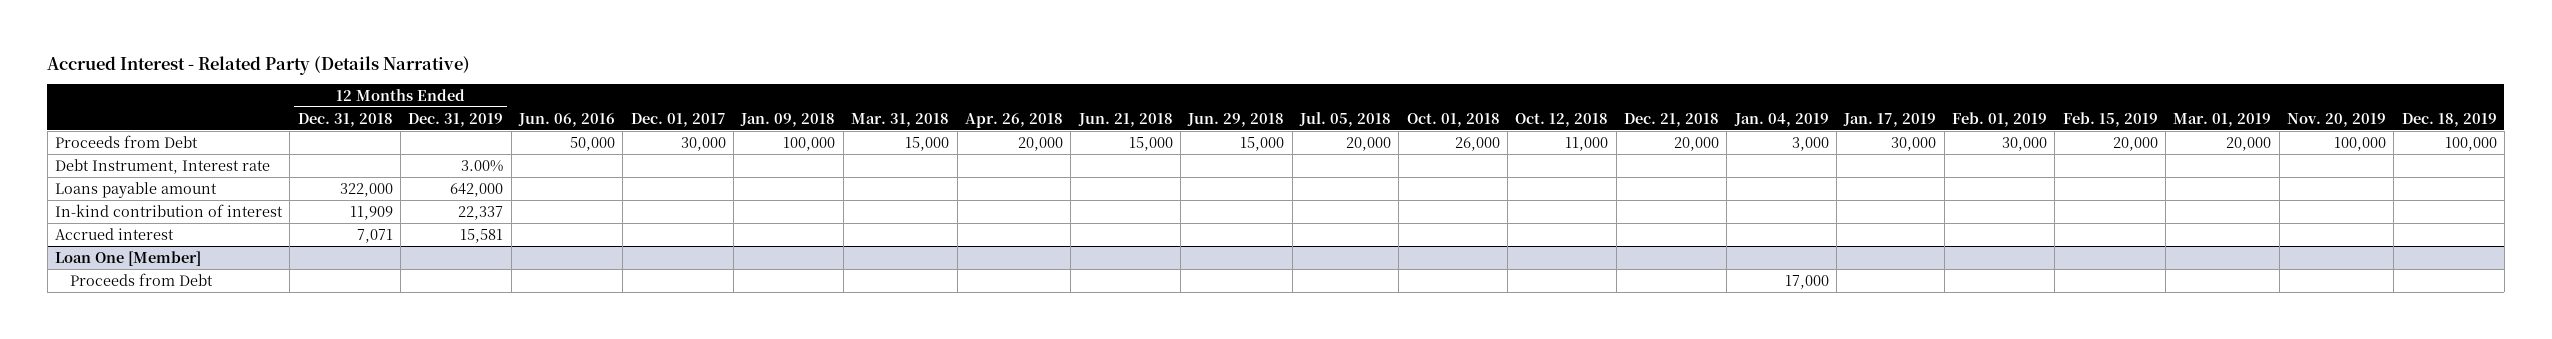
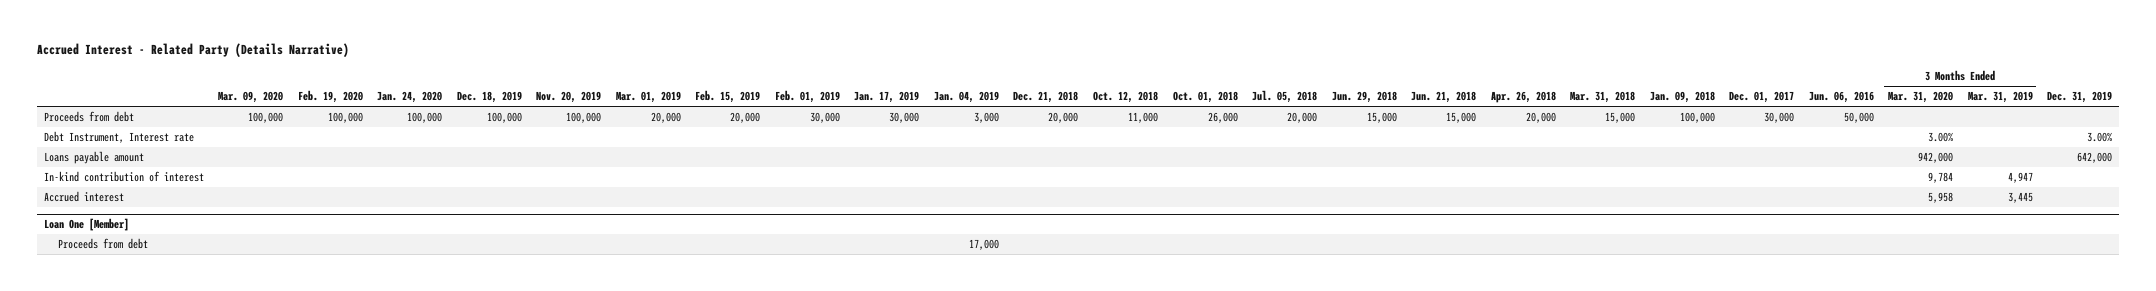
- | 12 Months Ended Dec. 31, 2018 | 12 Months Ended Dec. 31, 2019 | Jun. 06, 2016 | Dec. 01, 2017 | Jan. 09, 2018 | Mar. 31, 2018 | Apr. 26, 2018 | Jun. 21, 2018 | Jun. 29, 2018 | Jul. 05, 2018 | Oct. 01, 2018 | Oct. 12, 2018 | Dec. 21, 2018 | Jan. 04, 2019 | Jan. 17, 2019 | Feb. 01, 2019 | Feb. 15, 2019 | Mar. 01, 2019 | Nov. 20, 2019 | Dec. 18, 2019
+ | Mar. 09, 2020 | Feb. 19, 2020 | Jan. 24, 2020 | Dec. 18, 2019 | Nov. 20, 2019 | Mar. 01, 2019 | Feb. 15, 2019 | Feb. 01, 2019 | Jan. 17, 2019 | Jan. 04, 2019 | Dec. 21, 2018 | Oct. 12, 2018 | Oct. 01, 2018 | Jul. 05, 2018 | Jun. 29, 2018 | Jun. 21, 2018 | Apr. 26, 2018 | Mar. 31, 2018 | Jan. 09, 2018 | Dec. 01, 2017 | Jun. 06, 2016 | 3 Months Ended Mar. 31, 2020 | 3 Months Ended Mar. 31, 2019 | Dec. 31, 2019
- Proceeds from Debt | | | 50,000 | 30,000 | 100,000 | 15,000 | 20,000 | 15,000 | 15,000 | 20,000 | 26,000 | 11,000 | 20,000 | 3,000 | 30,000 | 30,000 | 20,000 | 20,000 | 100,000 | 100,000
+ Proceeds from debt | 100,000 | 100,000 | 100,000 | 100,000 | 100,000 | 20,000 | 20,000 | 30,000 | 30,000 | 3,000 | 20,000 | 11,000 | 26,000 | 20,000 | 15,000 | 15,000 | 20,000 | 15,000 | 100,000 | 30,000 | 50,000 | | |
@ Loan One [Member]
- Proceeds from Debt | | | | | | | | | | | | | | 17,000 | | | | | |
+ Proceeds from debt | | | | | | | | | | 17,000 | | | | | | | | | | | | | |

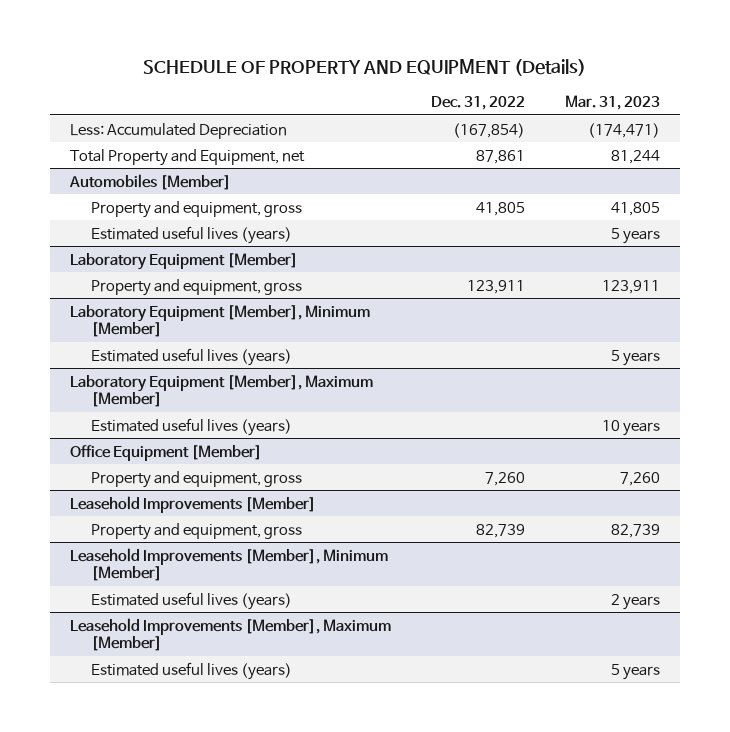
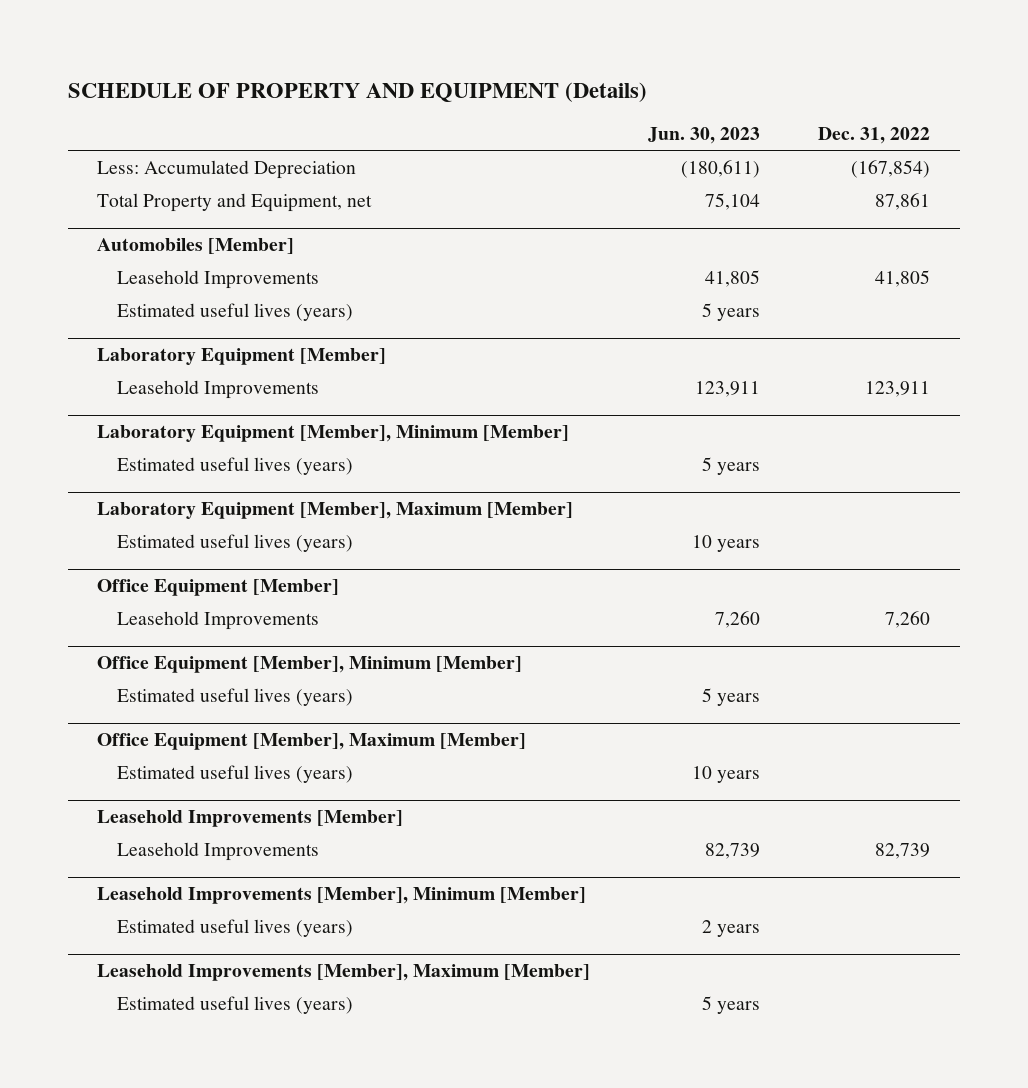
- | Dec. 31, 2022 | Mar. 31, 2023
+ | Jun. 30, 2023 | Dec. 31, 2022
@ Automobiles [Member]
- Property and equipment, gross | 41,805 | 41,805
+ Leasehold Improvements | 41,805 | 41,805
@ Laboratory Equipment [Member]
- Property and equipment, gross | 123,911 | 123,911
+ Leasehold Improvements | 123,911 | 123,911
@ Office Equipment [Member]
- Property and equipment, gross | 7,260 | 7,260
+ Leasehold Improvements | 7,260 | 7,260
+ Office Equipment [Member], Minimum [Member]
+ Estimated useful lives (years) | 5 years |
+ Office Equipment [Member], Maximum [Member]
+ Estimated useful lives (years) | 10 years |
@ Leasehold Improvements [Member]
- Property and equipment, gross | 82,739 | 82,739
+ Leasehold Improvements | 82,739 | 82,739

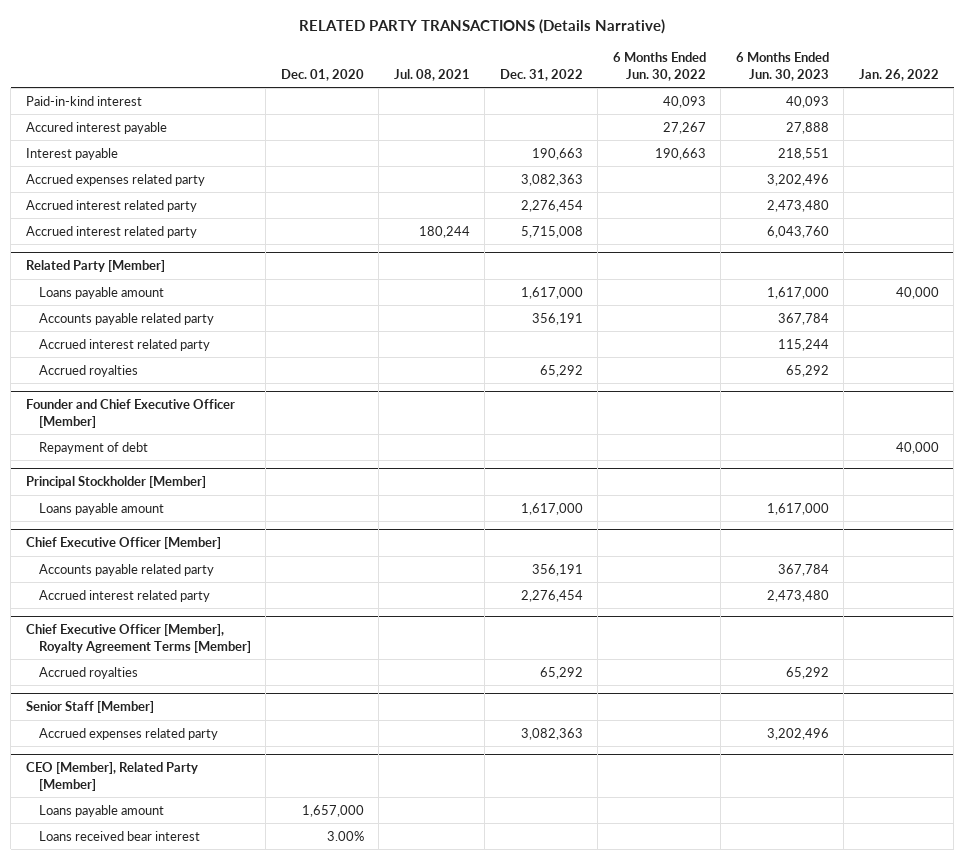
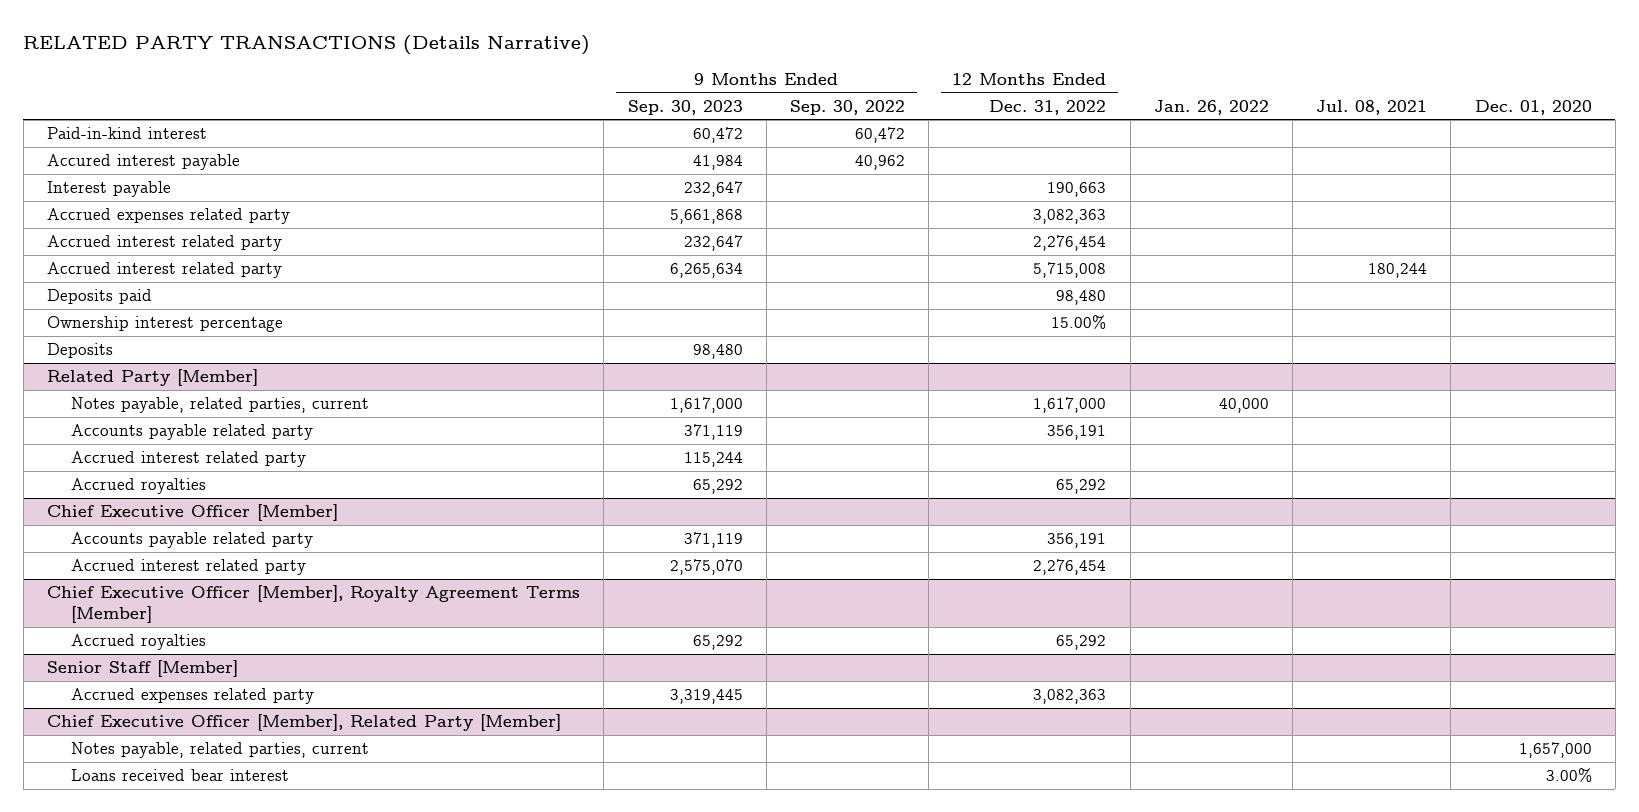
- | Dec. 01, 2020 | Jul. 08, 2021 | Dec. 31, 2022 | 6 Months Ended Jun. 30, 2022 | 6 Months Ended Jun. 30, 2023 | Jan. 26, 2022
+ | 9 Months Ended Sep. 30, 2023 | 9 Months Ended Sep. 30, 2022 | 12 Months Ended Dec. 31, 2022 | Jan. 26, 2022 | Jul. 08, 2021 | Dec. 01, 2020
+ Deposits paid | | | 98,480 | | |
+ Ownership interest percentage | | | 15.00% | | |
+ Deposits | 98,480 | | | | |
@ Related Party [Member]
- Loans payable amount | | | 1,617,000 | | 1,617,000 | 40,000
+ Notes payable, related parties, current | 1,617,000 | | 1,617,000 | 40,000 | |
- Founder and Chief Executive Officer [Member]
- Repayment of debt | | | | | | 40,000
- Principal Stockholder [Member]
- Loans payable amount | | | 1,617,000 | | 1,617,000 |
- CEO [Member], Related Party [Member]
- Loans payable amount | 1,657,000 | | | | |
+ Chief Executive Officer [Member], Related Party [Member]
+ Notes payable, related parties, current | | | | | | 1,657,000

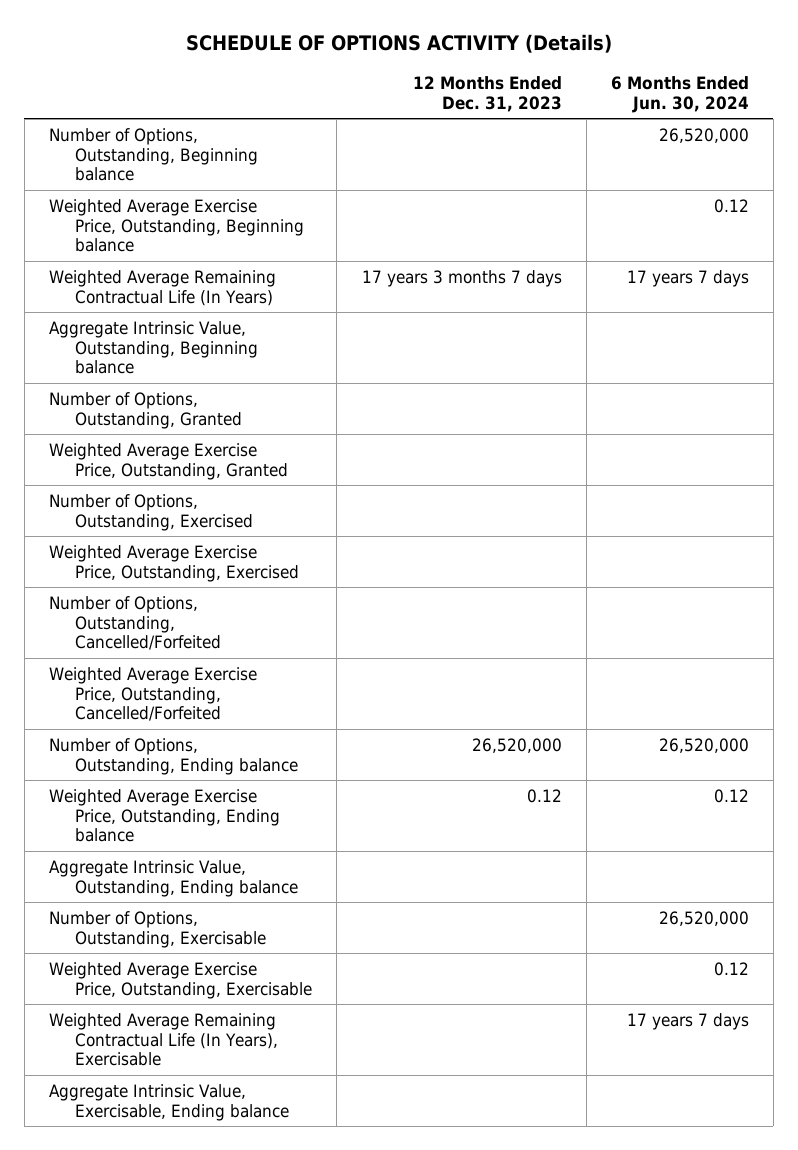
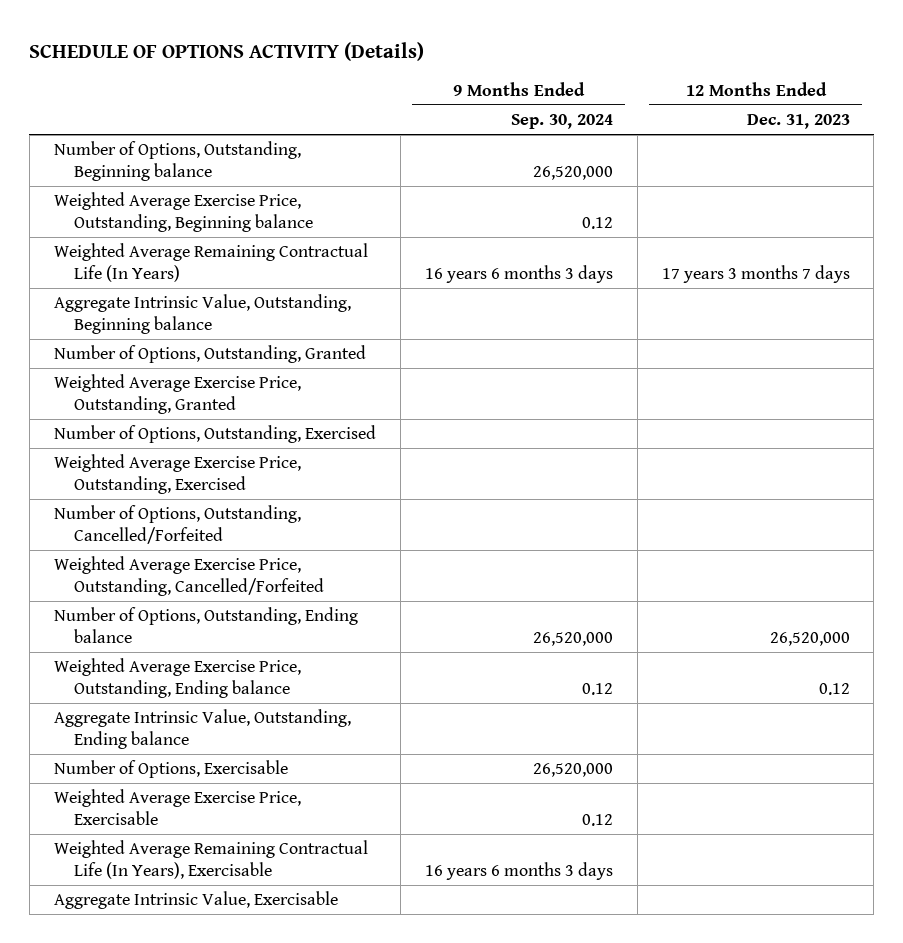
- | 12 Months Ended Dec. 31, 2023 | 6 Months Ended Jun. 30, 2024
+ | 9 Months Ended Sep. 30, 2024 | 12 Months Ended Dec. 31, 2023
- Number of Options, Outstanding, Exercisable | | 26,520,000
- Weighted Average Exercise Price, Outstanding, Exercisable | | 0.12
+ Number of Options, Exercisable | 26,520,000 |
+ Weighted Average Exercise Price, Exercisable | 0.12 |
- Aggregate Intrinsic Value, Exercisable, Ending balance
+ Aggregate Intrinsic Value, Exercisable

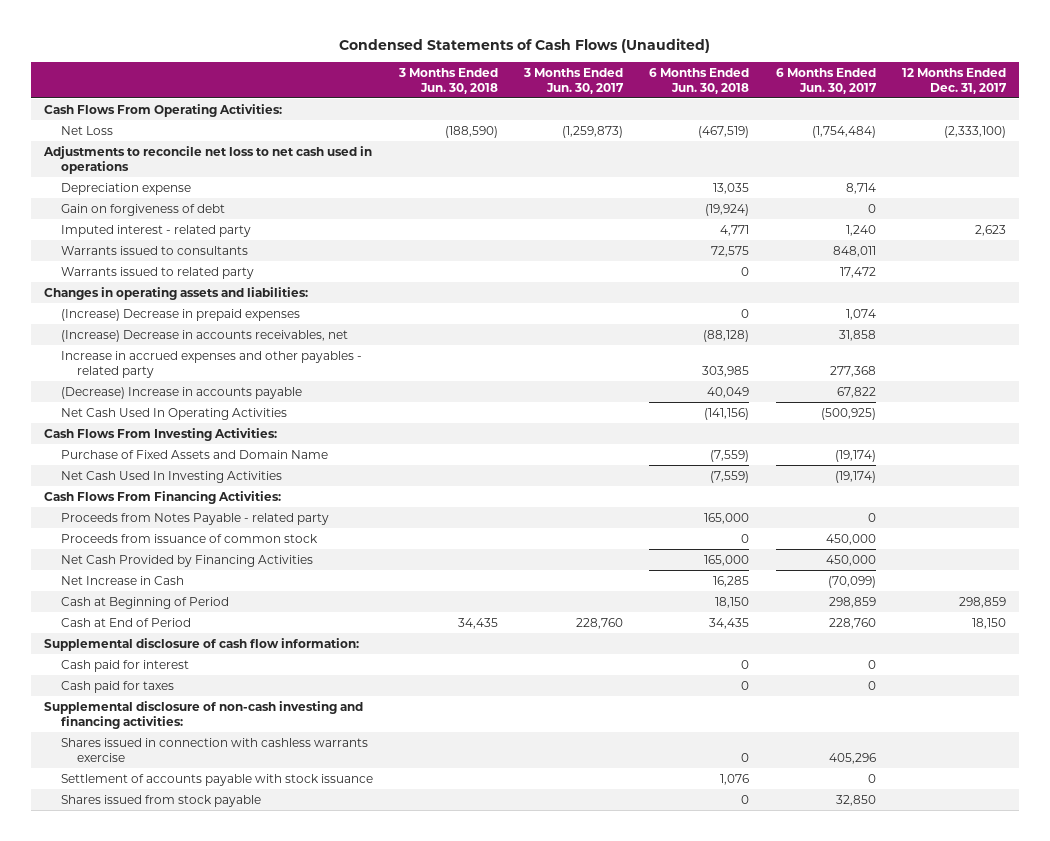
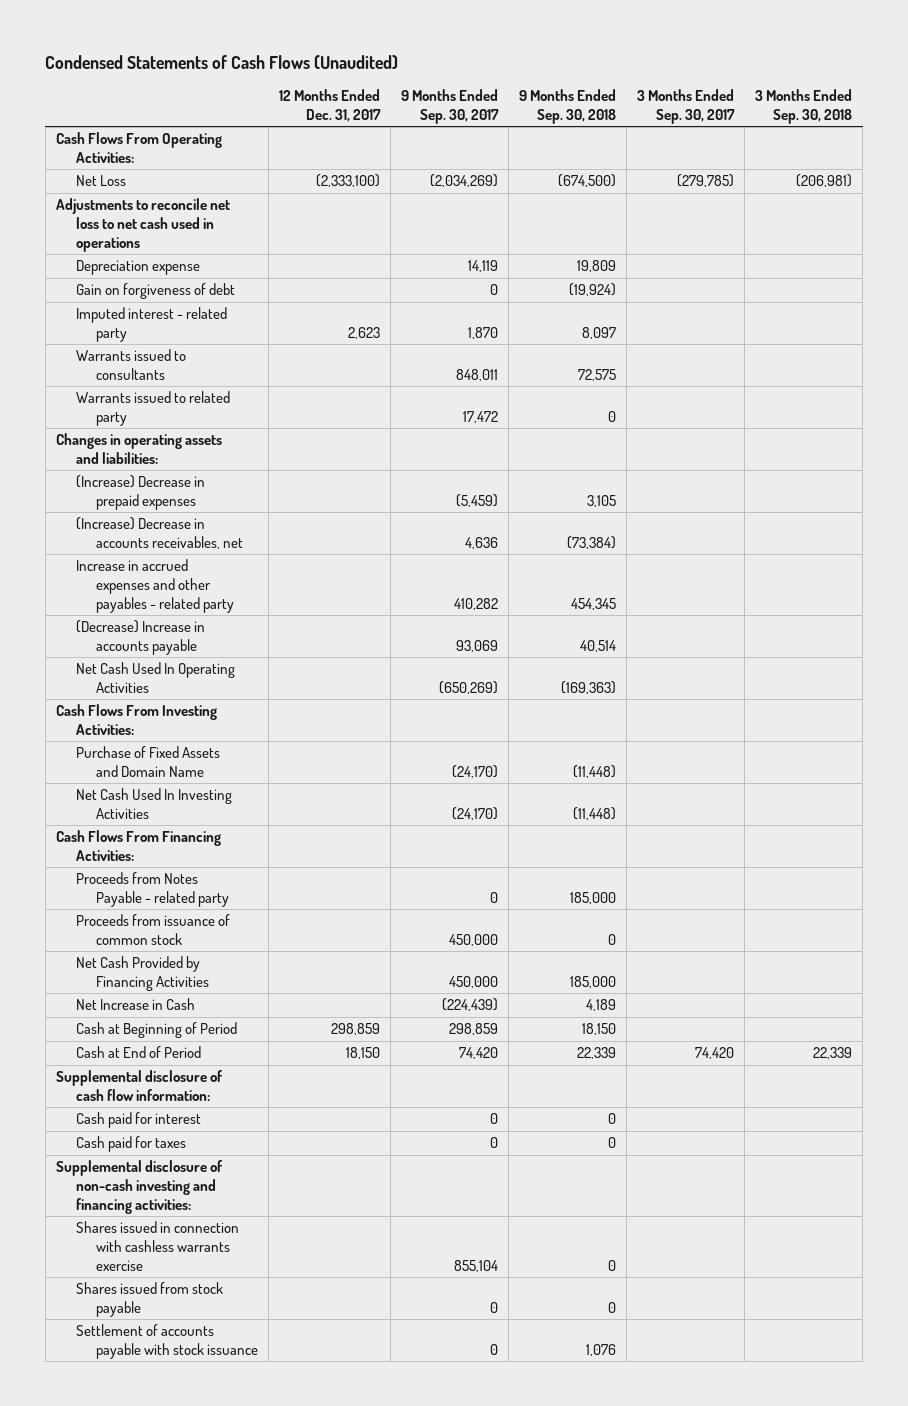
- | 3 Months Ended Jun. 30, 2018 | 3 Months Ended Jun. 30, 2017 | 6 Months Ended Jun. 30, 2018 | 6 Months Ended Jun. 30, 2017 | 12 Months Ended Dec. 31, 2017
+ | 12 Months Ended Dec. 31, 2017 | 9 Months Ended Sep. 30, 2017 | 9 Months Ended Sep. 30, 2018 | 3 Months Ended Sep. 30, 2017 | 3 Months Ended Sep. 30, 2018
moved down: Settlement of accounts payable with stock issuance | | 0 | 1,076 | |

